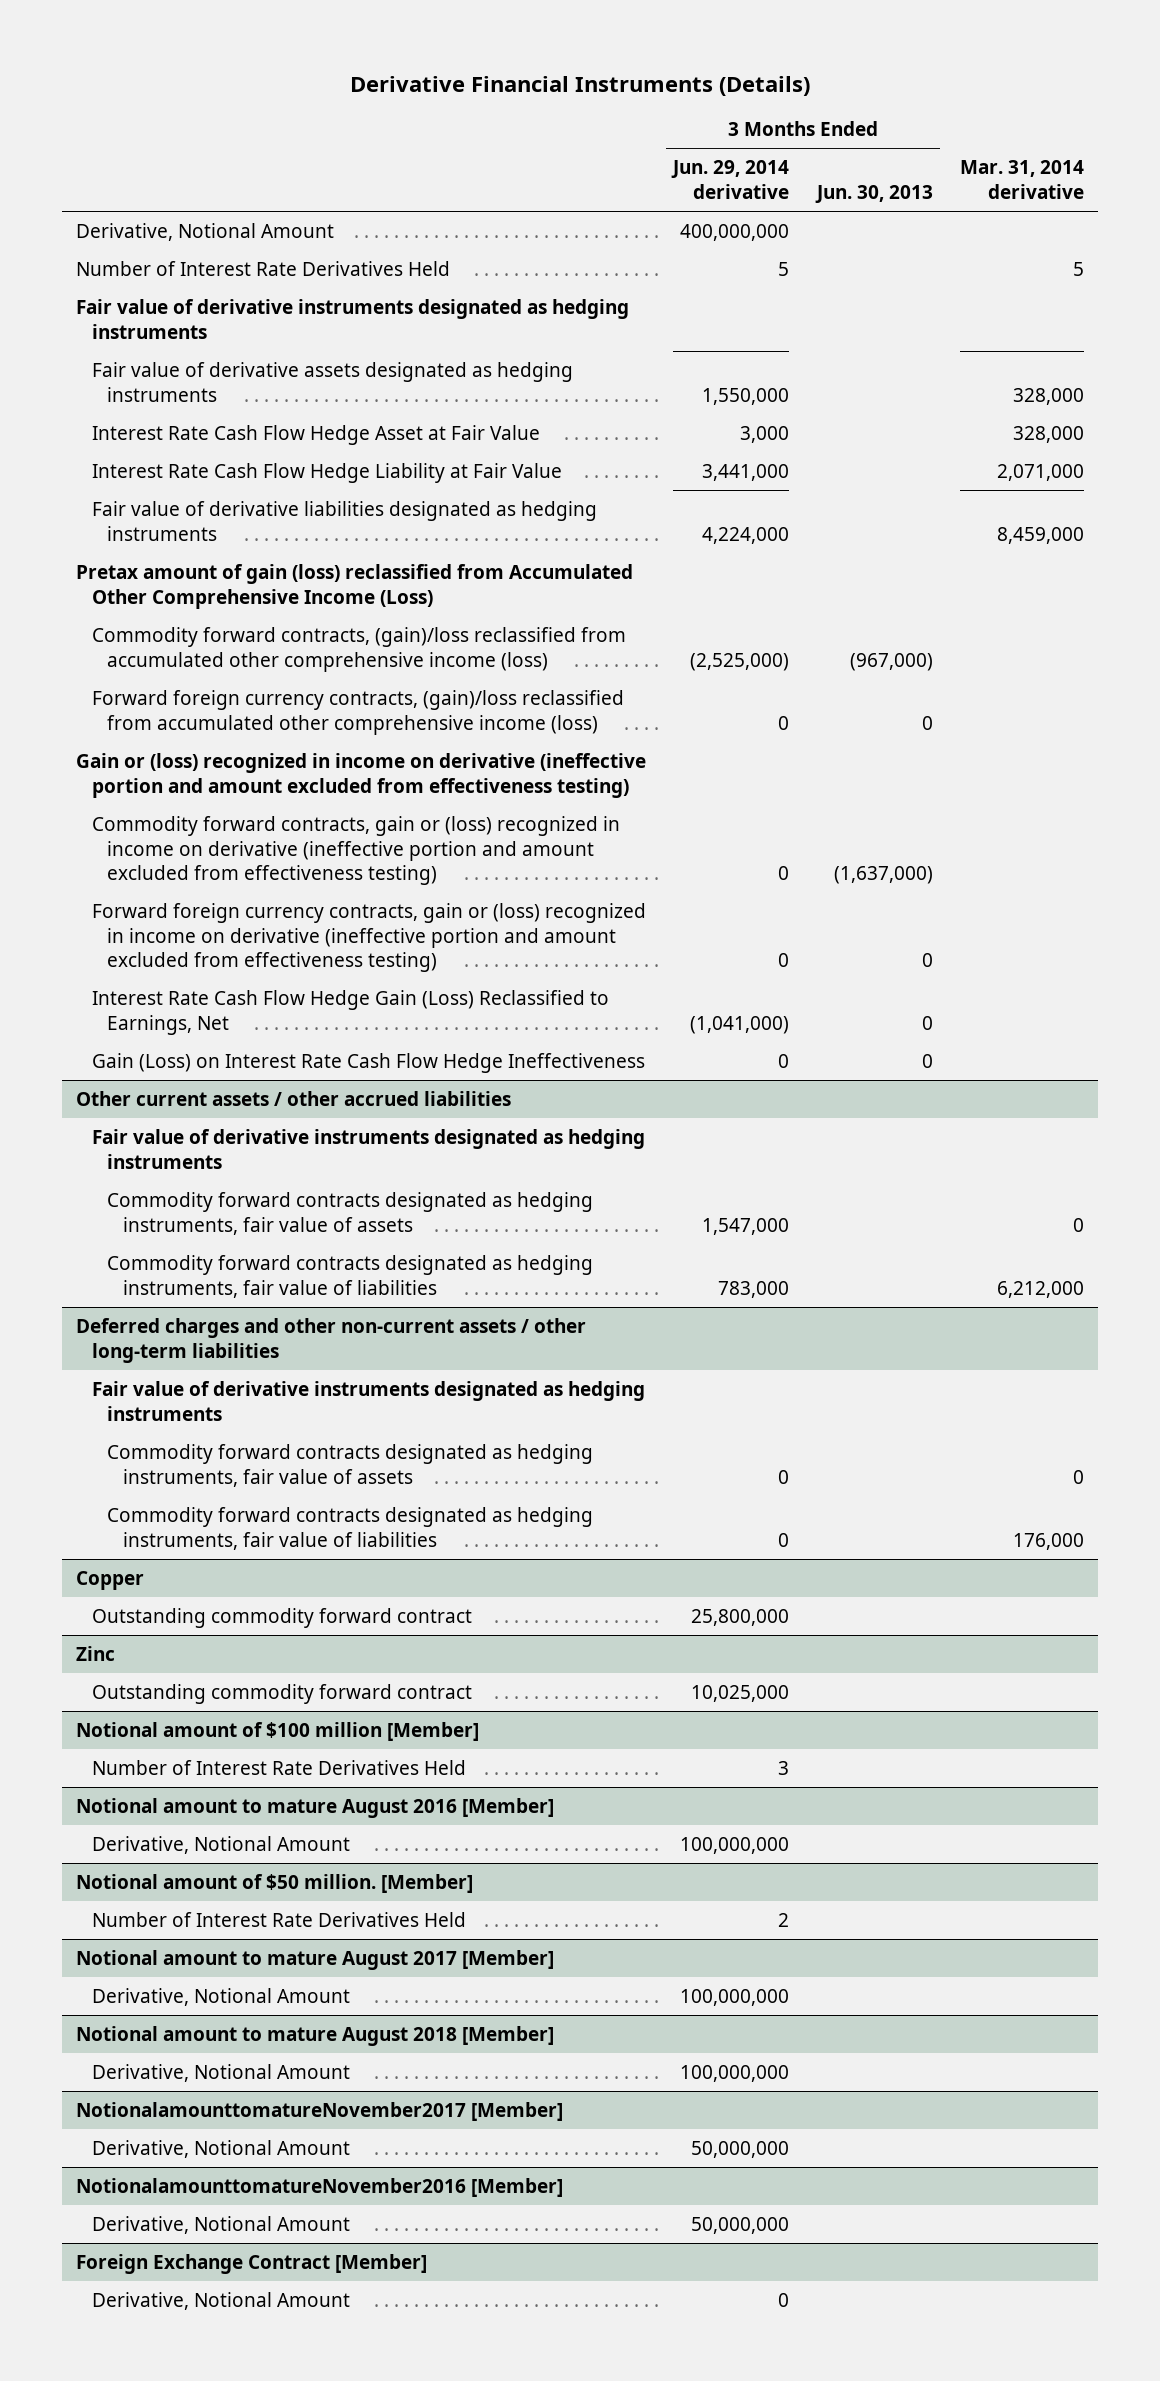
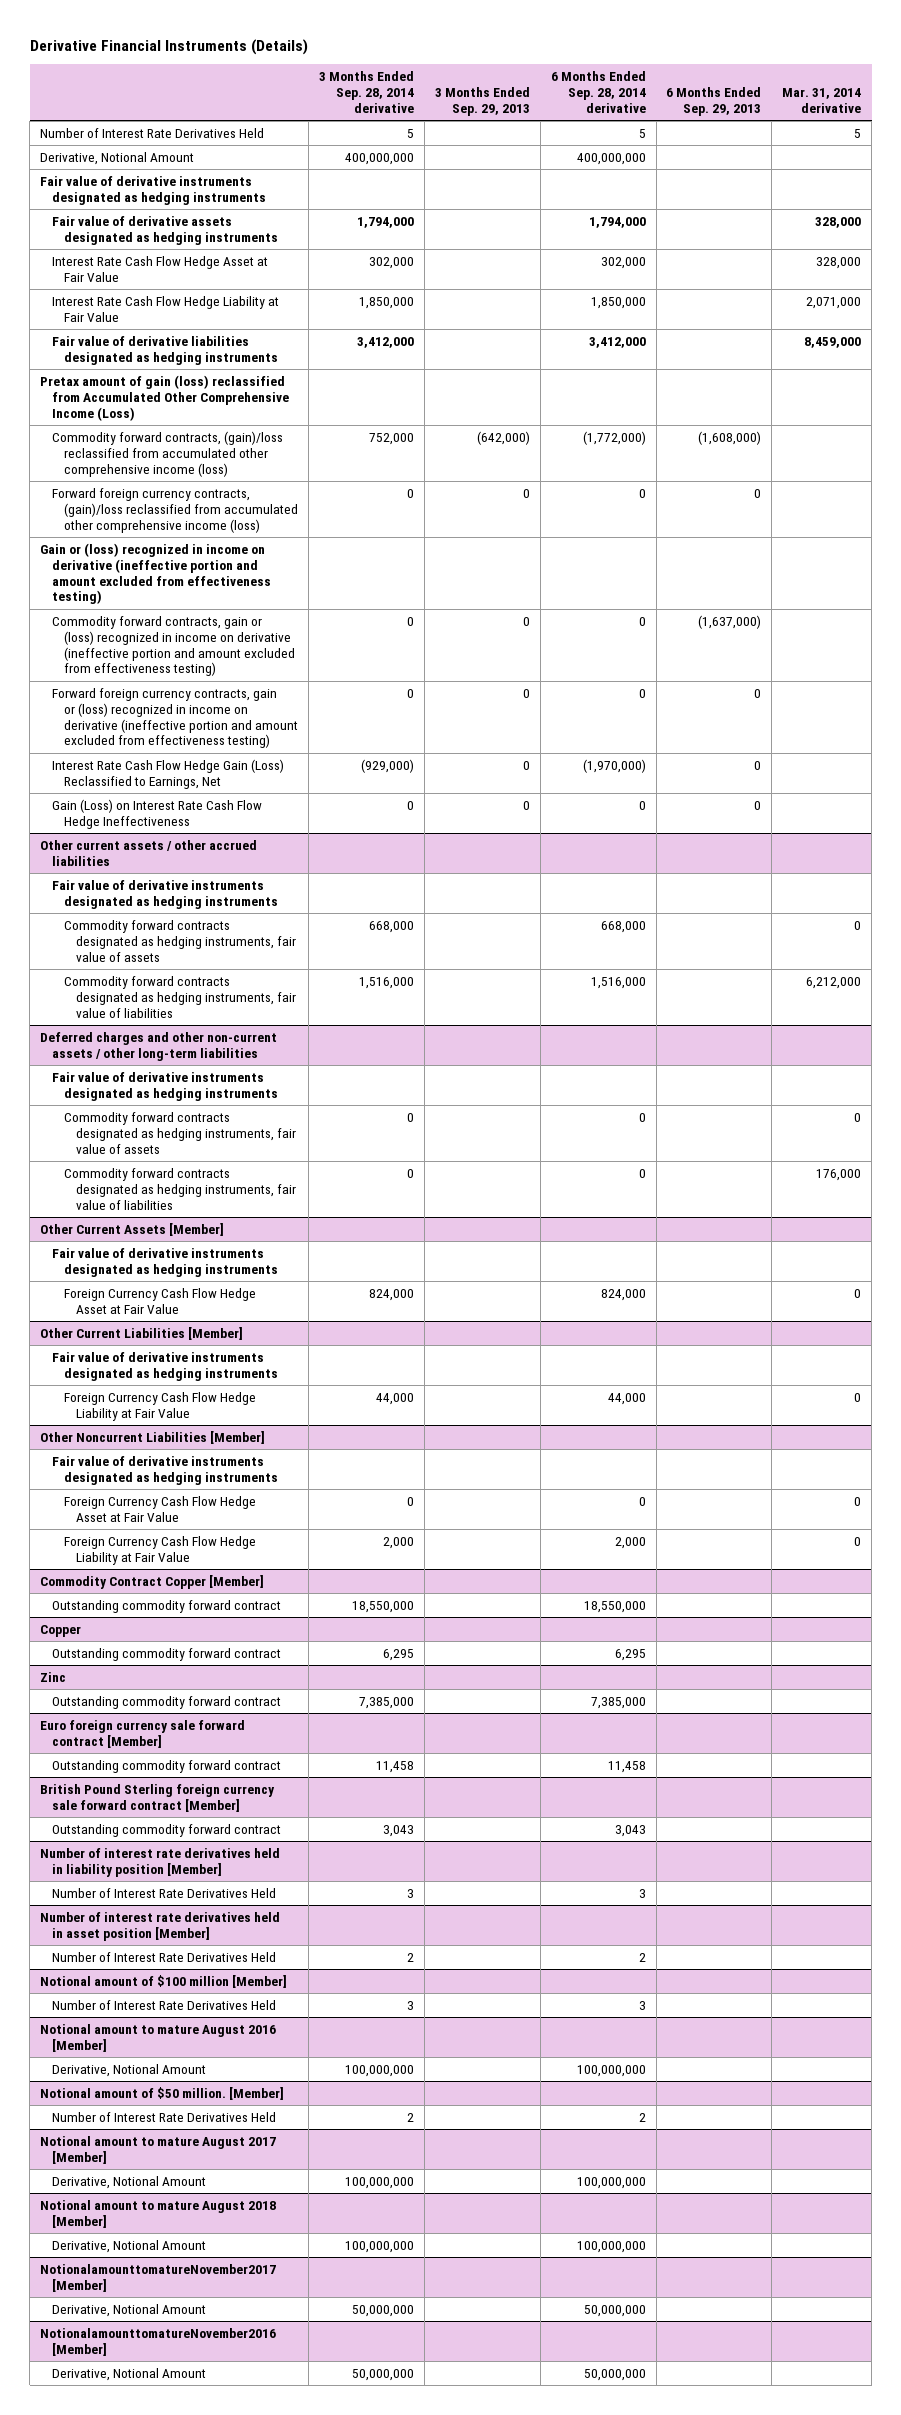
- | 3 Months Ended Jun. 29, 2014 derivative | 3 Months Ended Jun. 30, 2013 | Mar. 31, 2014 derivative
+ | 3 Months Ended Sep. 28, 2014 derivative | 3 Months Ended Sep. 29, 2013 | 6 Months Ended Sep. 28, 2014 derivative | 6 Months Ended Sep. 29, 2013 | Mar. 31, 2014 derivative
moved down: Derivative, Notional Amount | 400,000,000 | | 400,000,000 | |
+ Other Current Assets [Member]
+ Fair value of derivative instruments designated as hedging instruments
+ Foreign Currency Cash Flow Hedge Asset at Fair Value | 824,000 | | 824,000 | | 0
+ Other Current Liabilities [Member]
+ Fair value of derivative instruments designated as hedging instruments
+ Foreign Currency Cash Flow Hedge Liability at Fair Value | 44,000 | | 44,000 | | 0
+ Other Noncurrent Liabilities [Member]
+ Fair value of derivative instruments designated as hedging instruments
+ Foreign Currency Cash Flow Hedge Asset at Fair Value | 0 | | 0 | | 0
+ Foreign Currency Cash Flow Hedge Liability at Fair Value | 2,000 | | 2,000 | | 0
+ Commodity Contract Copper [Member]
+ Outstanding commodity forward contract | 18,550,000 | | 18,550,000 | |
+ Euro foreign currency sale forward contract [Member]
+ Outstanding commodity forward contract | 11,458 | | 11,458 | |
+ British Pound Sterling foreign currency sale forward contract [Member]
+ Outstanding commodity forward contract | 3,043 | | 3,043 | |
+ Number of interest rate derivatives held in liability position [Member]
+ Number of Interest Rate Derivatives Held | 3 | | 3 | |
+ Number of interest rate derivatives held in asset position [Member]
+ Number of Interest Rate Derivatives Held | 2 | | 2 | |
- Foreign Exchange Contract [Member]
- Derivative, Notional Amount | 0 | |

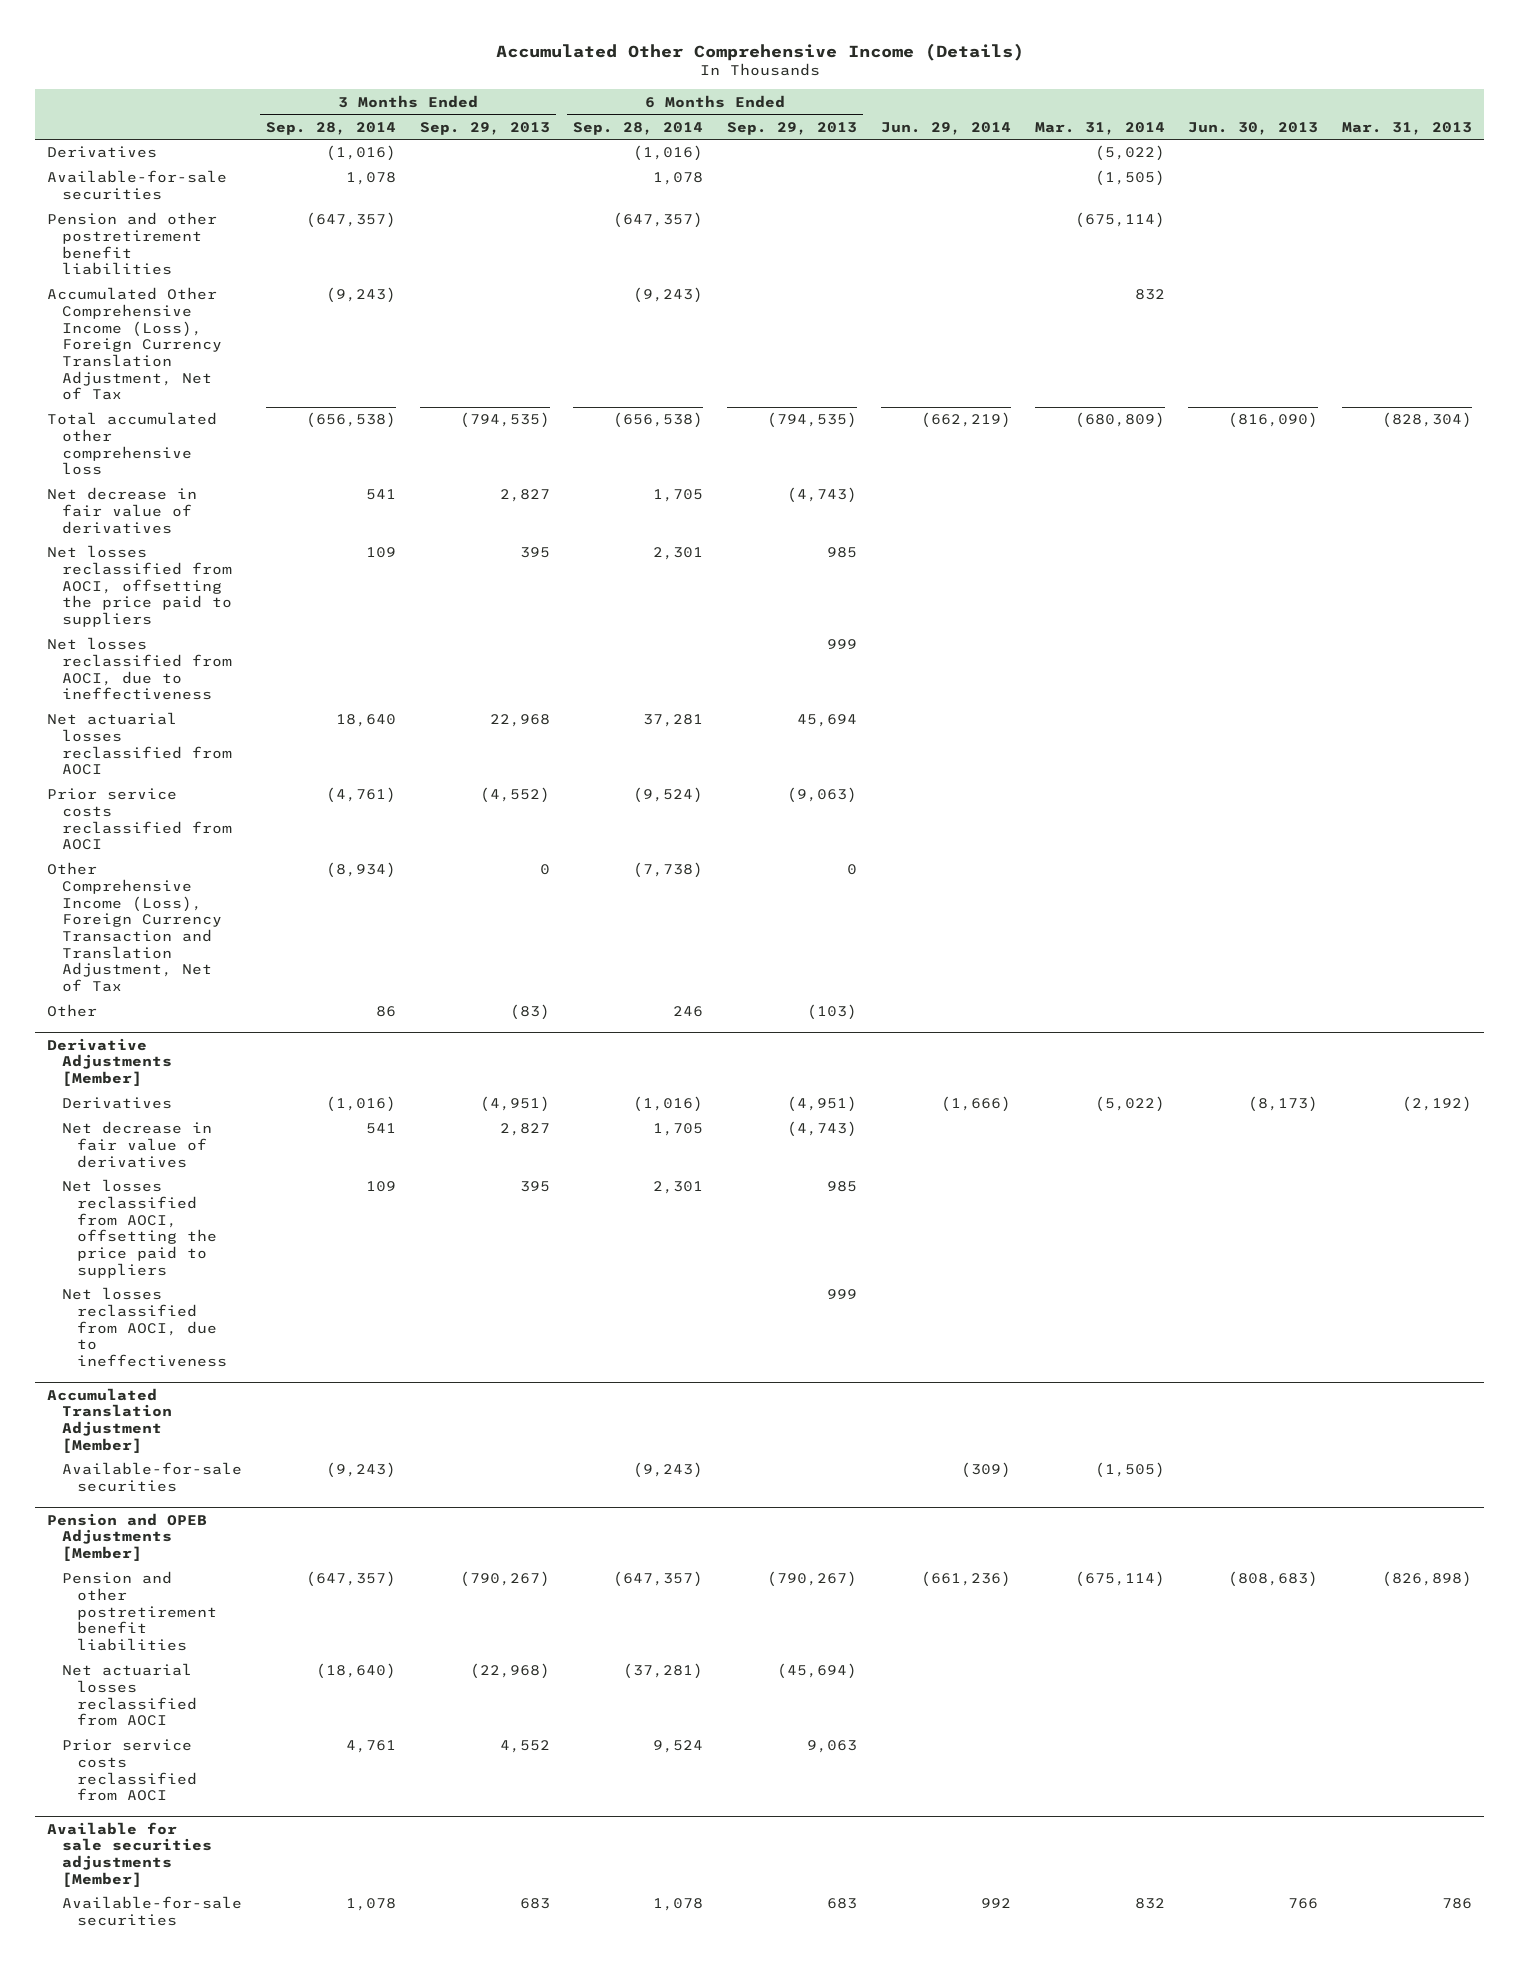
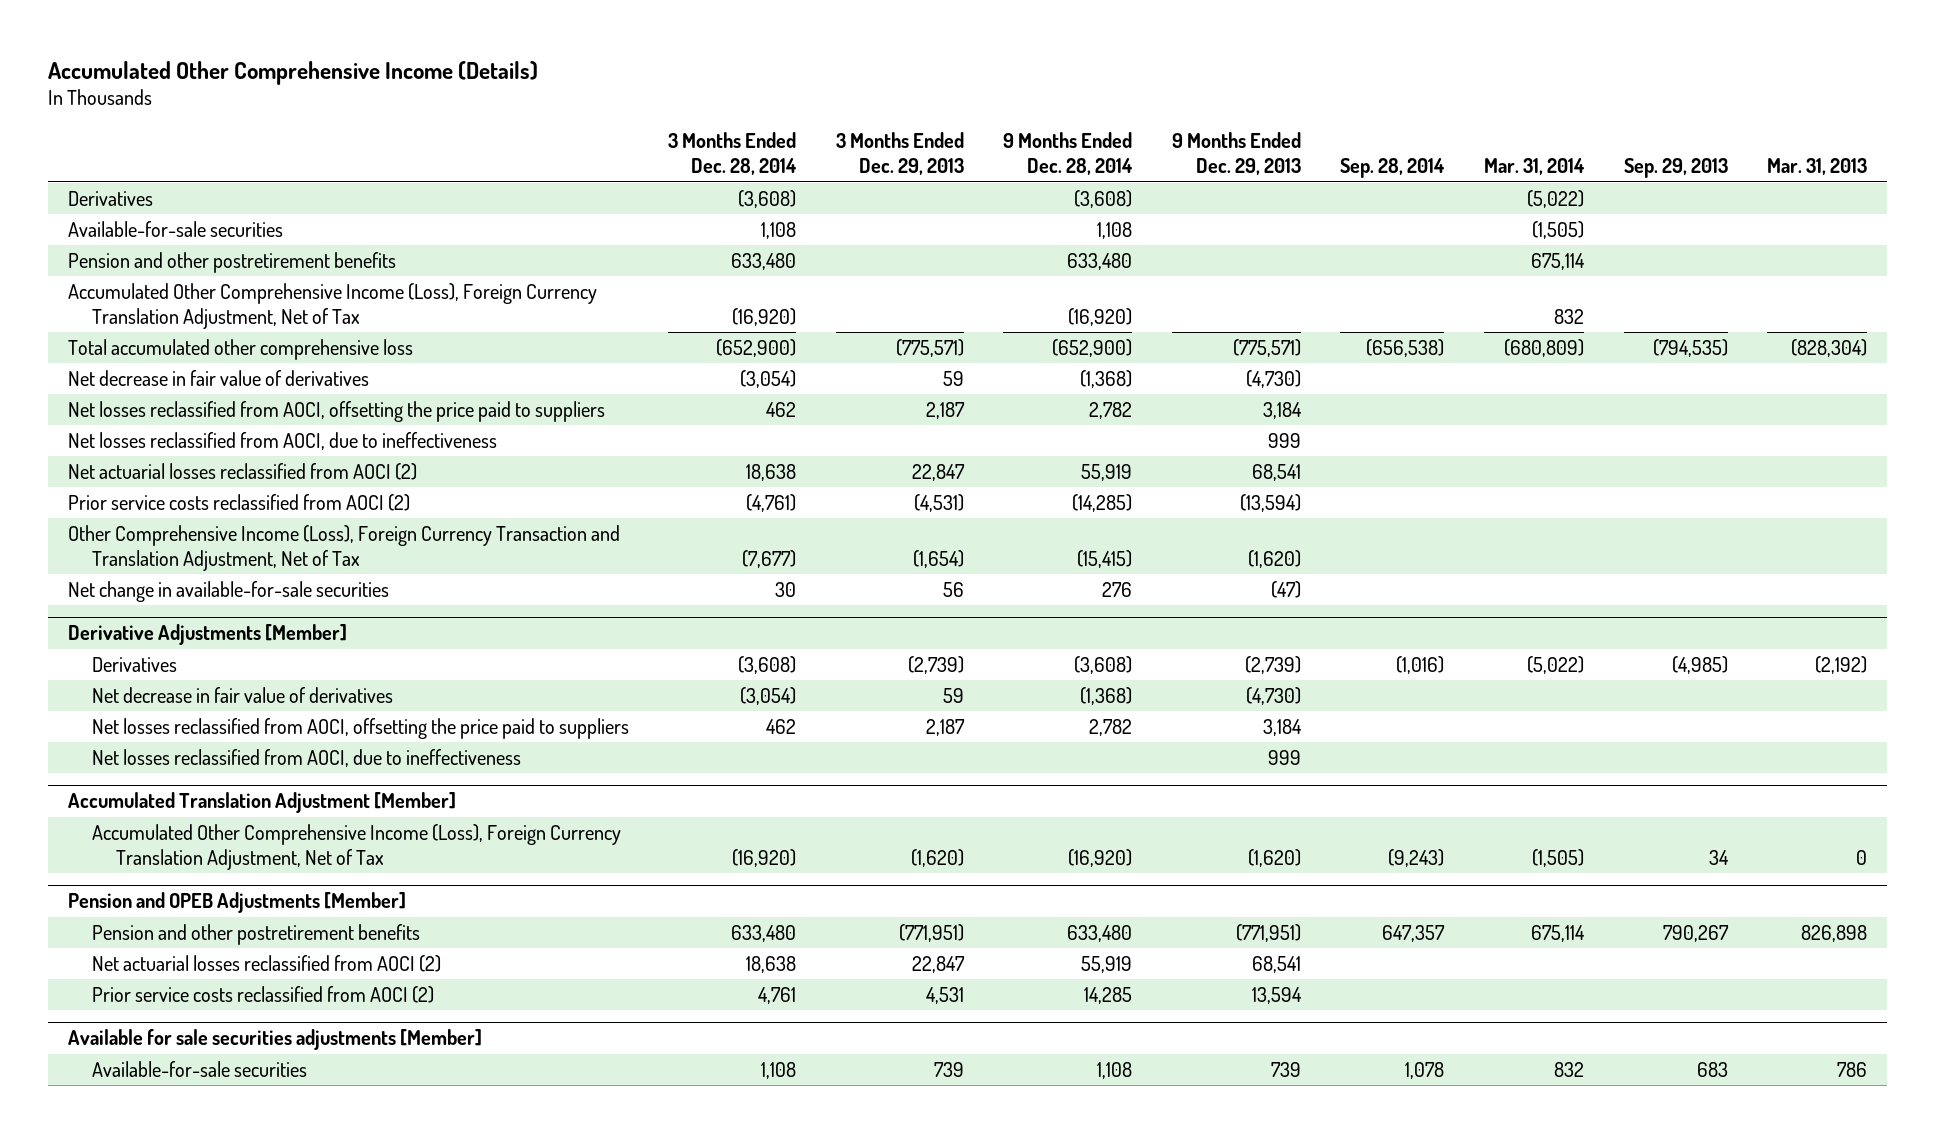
- | 3 Months Ended Sep. 28, 2014 | 3 Months Ended Sep. 29, 2013 | 6 Months Ended Sep. 28, 2014 | 6 Months Ended Sep. 29, 2013 | Jun. 29, 2014 | Mar. 31, 2014 | Jun. 30, 2013 | Mar. 31, 2013
+ | 3 Months Ended Dec. 28, 2014 | 3 Months Ended Dec. 29, 2013 | 9 Months Ended Dec. 28, 2014 | 9 Months Ended Dec. 29, 2013 | Sep. 28, 2014 | Mar. 31, 2014 | Sep. 29, 2013 | Mar. 31, 2013
- Pension and other postretirement benefit liabilities | (647,357) | | (647,357) | | | (675,114) | |
+ Pension and other postretirement benefits | 633,480 | | 633,480 | | | 675,114 | |
- Net actuarial losses reclassified from AOCI | 18,640 | 22,968 | 37,281 | 45,694 | | | |
- Prior service costs reclassified from AOCI | (4,761) | (4,552) | (9,524) | (9,063) | | | |
+ Net actuarial losses reclassified from AOCI (2) | 18,638 | 22,847 | 55,919 | 68,541 | | | |
+ Prior service costs reclassified from AOCI (2) | (4,761) | (4,531) | (14,285) | (13,594) | | | |
- Other | 86 | (83) | 246 | (103) | | | |
+ Net change in available-for-sale securities | 30 | 56 | 276 | (47) | | | |
@ Accumulated Translation Adjustment [Member]
- Available-for-sale securities | (9,243) | | (9,243) | | (309) | (1,505) | |
+ Accumulated Other Comprehensive Income (Loss), Foreign Currency Translation Adjustment, Net of Tax | (16,920) | (1,620) | (16,920) | (1,620) | (9,243) | (1,505) | 34 | 0
@ Pension and OPEB Adjustments [Member]
- Pension and other postretirement benefit liabilities | (647,357) | (790,267) | (647,357) | (790,267) | (661,236) | (675,114) | (808,683) | (826,898)
- Net actuarial losses reclassified from AOCI | (18,640) | (22,968) | (37,281) | (45,694) | | | |
- Prior service costs reclassified from AOCI | 4,761 | 4,552 | 9,524 | 9,063 | | | |
+ Pension and other postretirement benefits | 633,480 | (771,951) | 633,480 | (771,951) | 647,357 | 675,114 | 790,267 | 826,898
+ Net actuarial losses reclassified from AOCI (2) | 18,638 | 22,847 | 55,919 | 68,541 | | | |
+ Prior service costs reclassified from AOCI (2) | 4,761 | 4,531 | 14,285 | 13,594 | | | |

